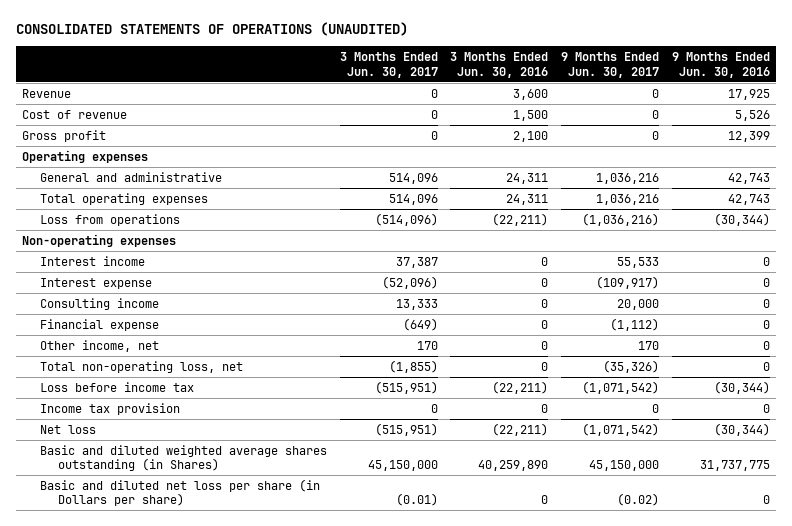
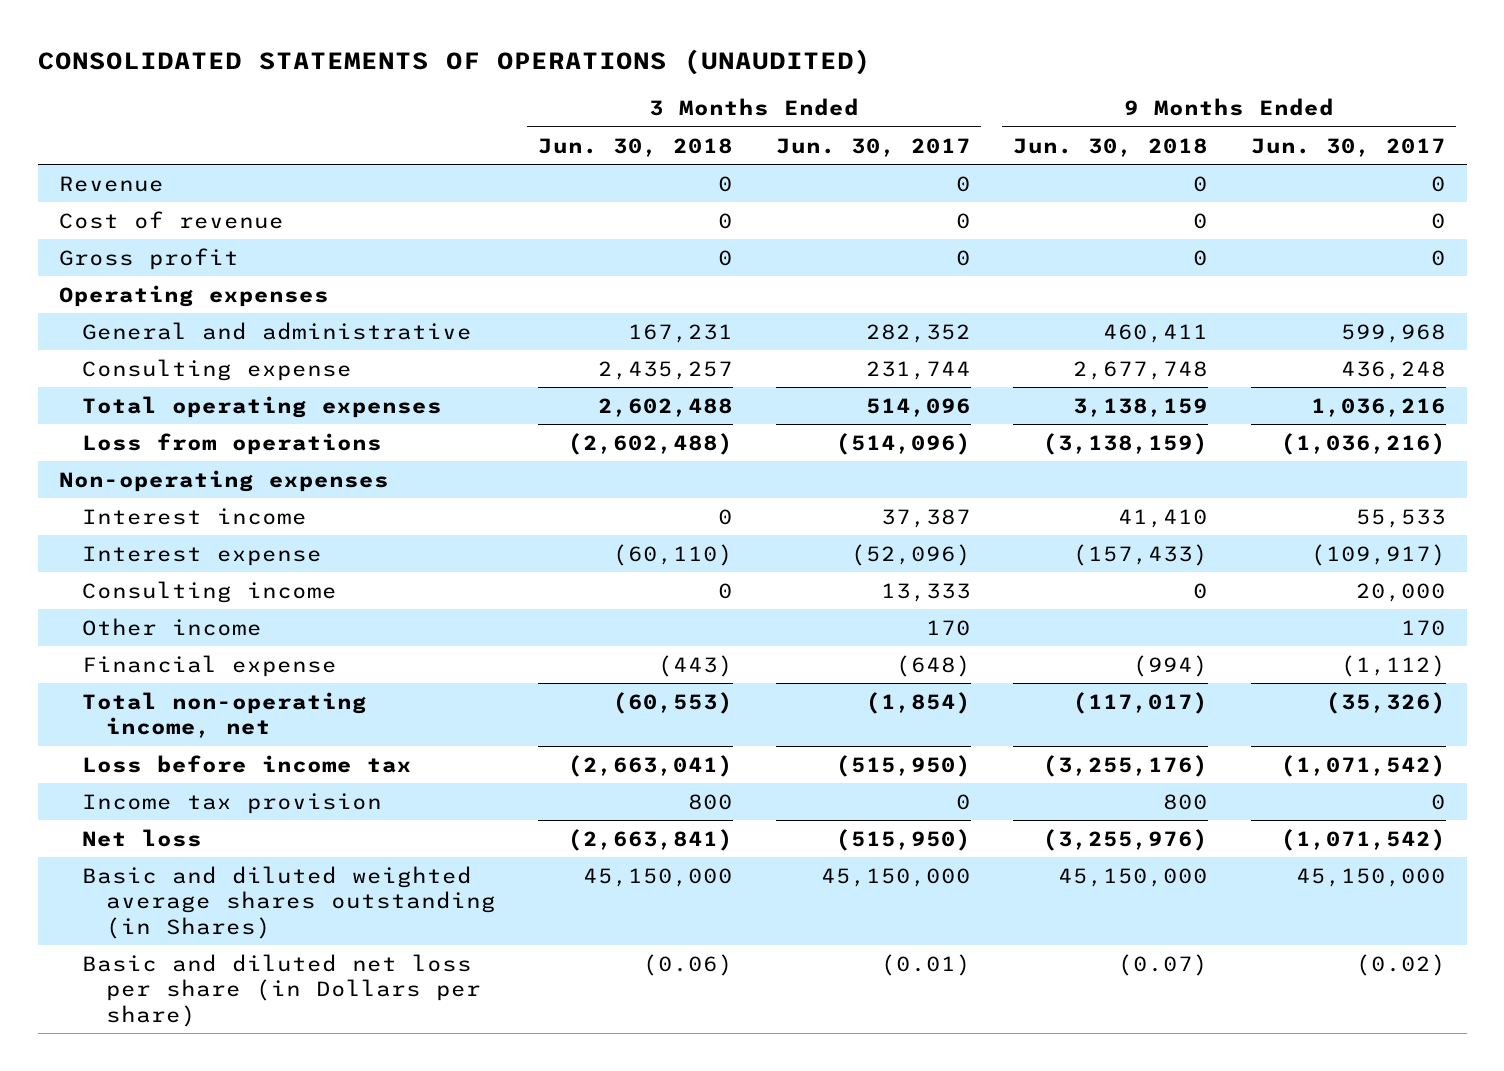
- | 3 Months Ended Jun. 30, 2017 | 3 Months Ended Jun. 30, 2016 | 9 Months Ended Jun. 30, 2017 | 9 Months Ended Jun. 30, 2016
+ | 3 Months Ended Jun. 30, 2018 | 3 Months Ended Jun. 30, 2017 | 9 Months Ended Jun. 30, 2018 | 9 Months Ended Jun. 30, 2017
- General and administrative | 514,096 | 24,311 | 1,036,216 | 42,743
+ General and administrative | 167,231 | 282,352 | 460,411 | 599,968
+ Consulting expense | 2,435,257 | 231,744 | 2,677,748 | 436,248
- Financial expense | (649) | 0 | (1,112) | 0
- Other income, net | 170 | 0 | 170 | 0
- Total non-operating loss, net | (1,855) | 0 | (35,326) | 0
- Loss before income tax | (515,951) | (22,211) | (1,071,542) | (30,344)
+ Other income | | 170 | | 170
+ Financial expense | (443) | (648) | (994) | (1,112)
+ Total non-operating income, net | (60,553) | (1,854) | (117,017) | (35,326)
+ Loss before income tax | (2,663,041) | (515,950) | (3,255,176) | (1,071,542)
- Net loss | (515,951) | (22,211) | (1,071,542) | (30,344)
+ Net loss | (2,663,841) | (515,950) | (3,255,976) | (1,071,542)

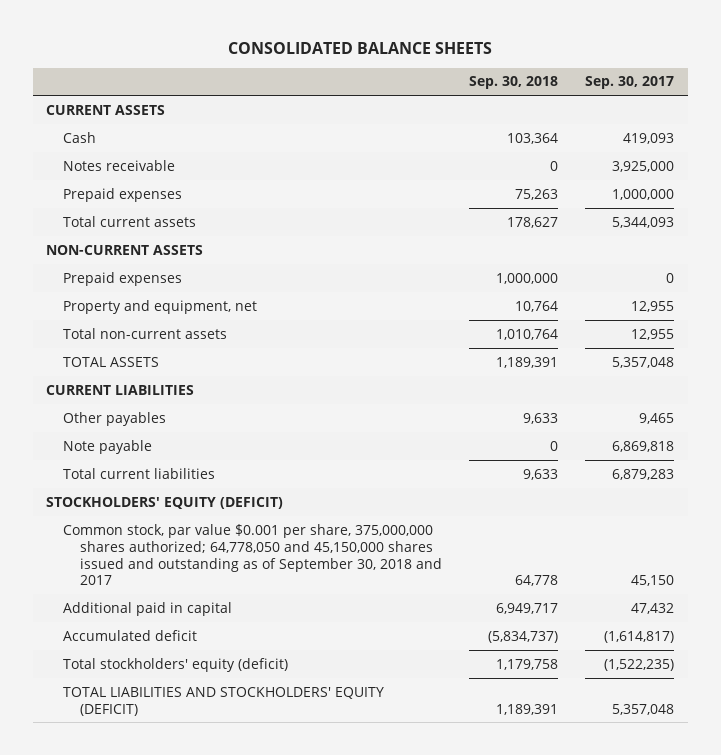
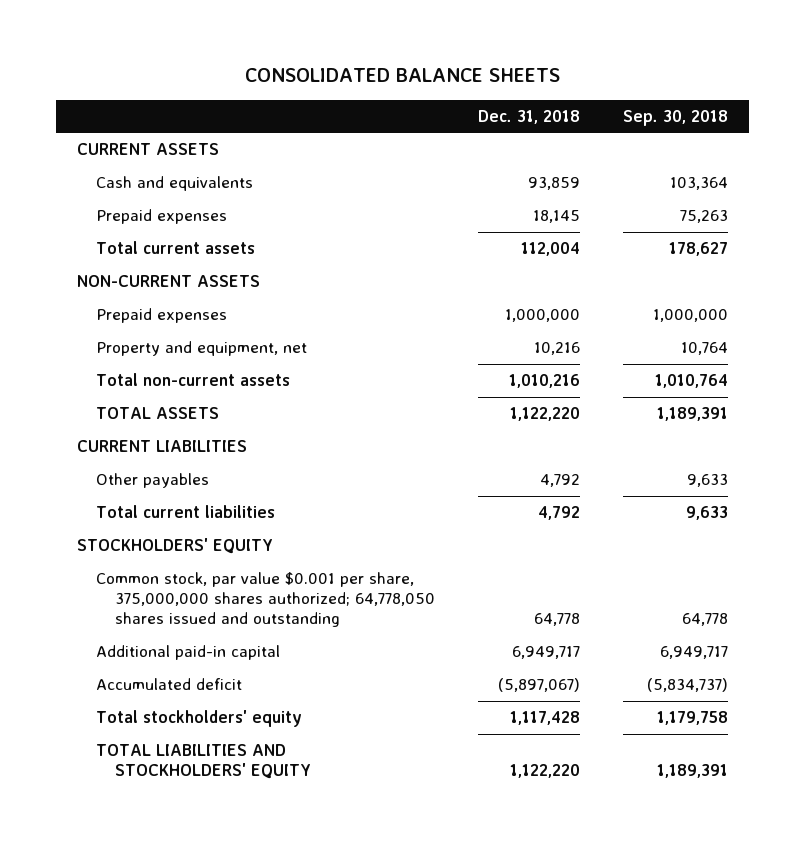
- | Sep. 30, 2018 | Sep. 30, 2017
+ | Dec. 31, 2018 | Sep. 30, 2018
- Cash | 103,364 | 419,093
- Notes receivable | 0 | 3,925,000
+ Cash and equivalents | 93,859 | 103,364
- Note payable | 0 | 6,869,818
- STOCKHOLDERS' EQUITY (DEFICIT)
- Common stock, par value $0.001 per share, 375,000,000 shares authorized; 64,778,050 and 45,150,000 shares issued and outstanding as of September 30, 2018 and 2017 | 64,778 | 45,150
- Additional paid in capital | 6,949,717 | 47,432
+ STOCKHOLDERS' EQUITY
+ Common stock, par value $0.001 per share, 375,000,000 shares authorized; 64,778,050 shares issued and outstanding | 64,778 | 64,778
+ Additional paid-in capital | 6,949,717 | 6,949,717
- Total stockholders' equity (deficit) | 1,179,758 | (1,522,235)
- TOTAL LIABILITIES AND STOCKHOLDERS' EQUITY (DEFICIT) | 1,189,391 | 5,357,048
+ Total stockholders' equity | 1,117,428 | 1,179,758
+ TOTAL LIABILITIES AND STOCKHOLDERS' EQUITY | 1,122,220 | 1,189,391

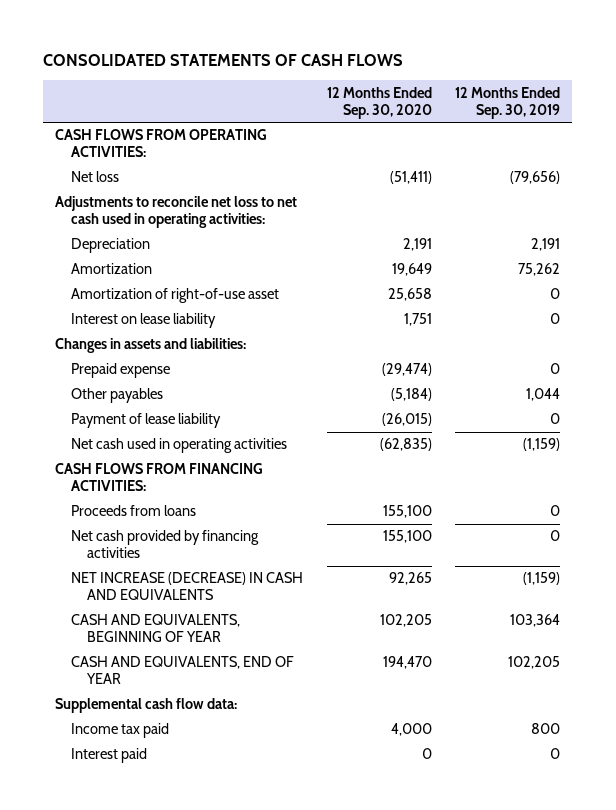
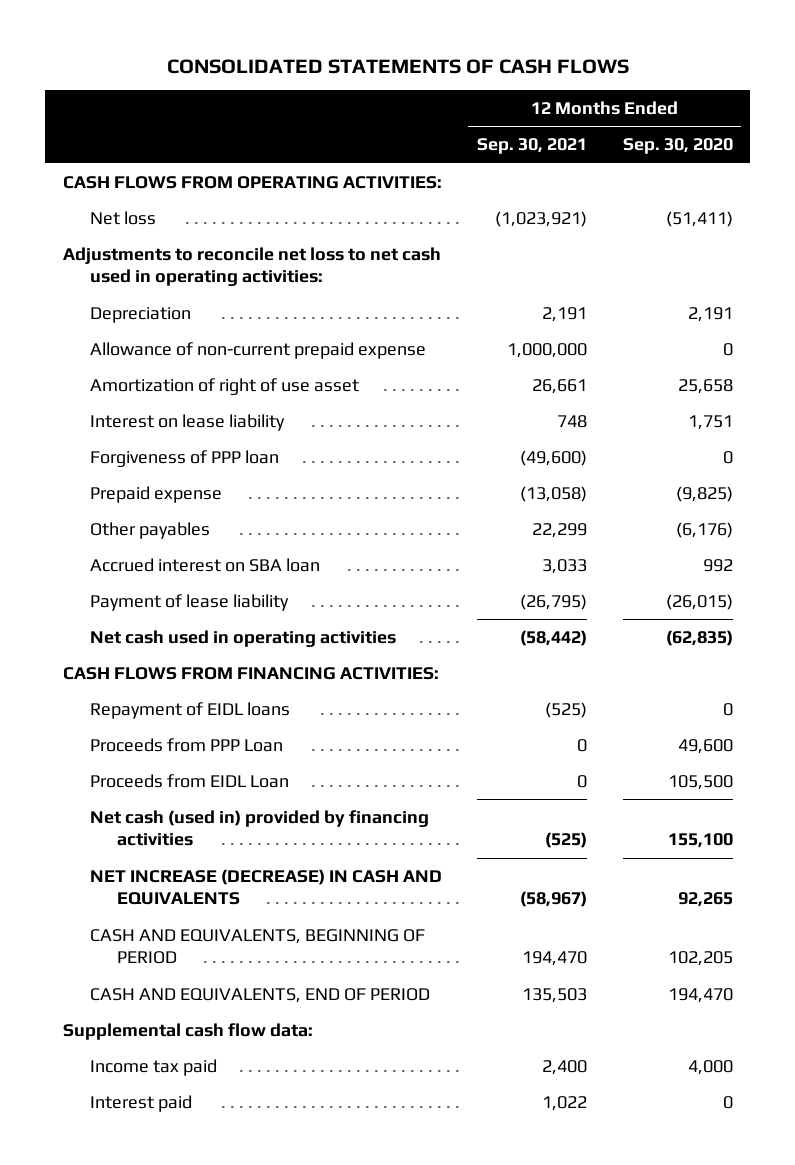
- | 12 Months Ended Sep. 30, 2020 | 12 Months Ended Sep. 30, 2019
+ | 12 Months Ended Sep. 30, 2021 | 12 Months Ended Sep. 30, 2020
- Amortization | 19,649 | 75,262
- Amortization of right-of-use asset | 25,658 | 0
+ Allowance of non-current prepaid expense | 1,000,000 | 0
+ Amortization of right of use asset | 26,661 | 25,658
- Changes in assets and liabilities:
- Prepaid expense | (29,474) | 0
- Other payables | (5,184) | 1,044
+ Forgiveness of PPP loan | (49,600) | 0
+ Prepaid expense | (13,058) | (9,825)
+ Other payables | 22,299 | (6,176)
+ Accrued interest on SBA loan | 3,033 | 992
- Proceeds from loans | 155,100 | 0
- Net cash provided by financing activities | 155,100 | 0
+ Repayment of EIDL loans | (525) | 0
+ Proceeds from PPP Loan | 0 | 49,600
+ Proceeds from EIDL Loan | 0 | 105,500
+ Net cash (used in) provided by financing activities | (525) | 155,100
- CASH AND EQUIVALENTS, BEGINNING OF YEAR | 102,205 | 103,364
- CASH AND EQUIVALENTS, END OF YEAR | 194,470 | 102,205
+ CASH AND EQUIVALENTS, BEGINNING OF PERIOD | 194,470 | 102,205
+ CASH AND EQUIVALENTS, END OF PERIOD | 135,503 | 194,470

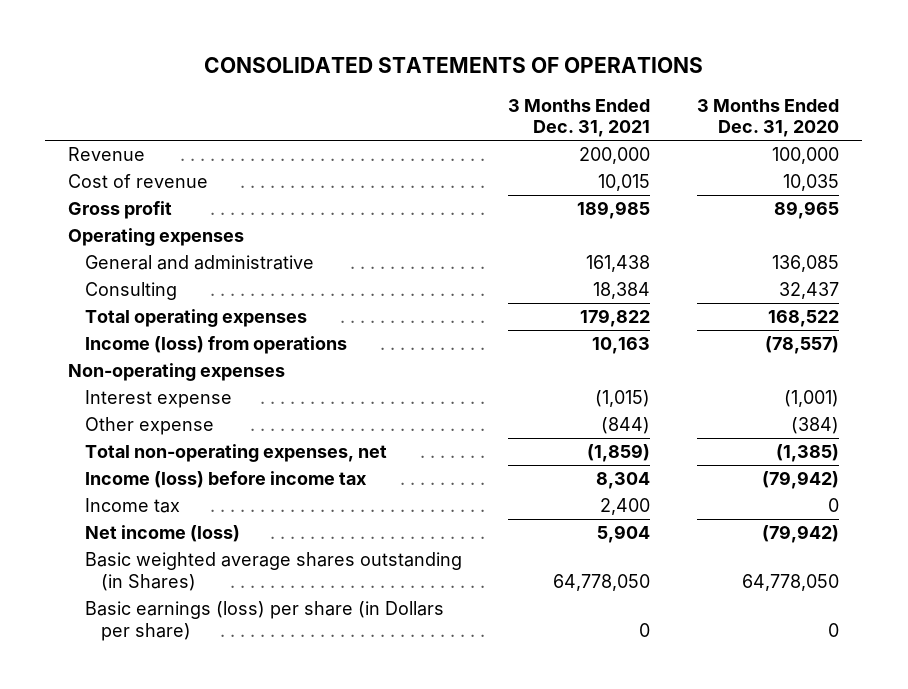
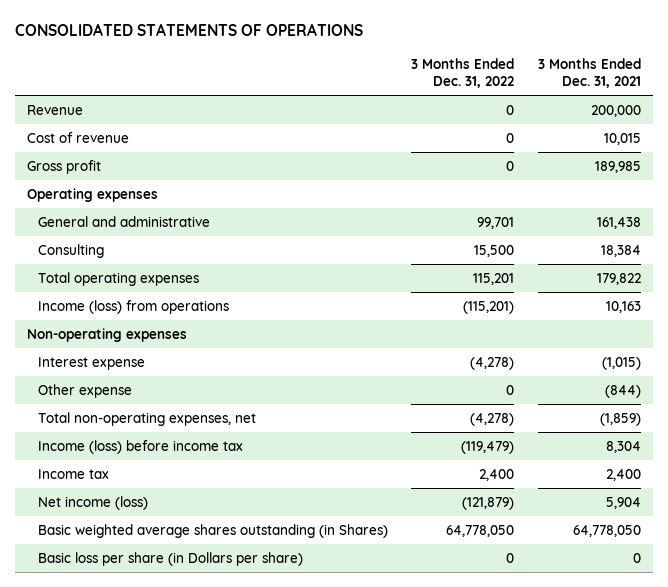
- | 3 Months Ended Dec. 31, 2021 | 3 Months Ended Dec. 31, 2020
+ | 3 Months Ended Dec. 31, 2022 | 3 Months Ended Dec. 31, 2021
- Basic earnings (loss) per share (in Dollars per share) | 0 | 0
+ Basic loss per share (in Dollars per share) | 0 | 0

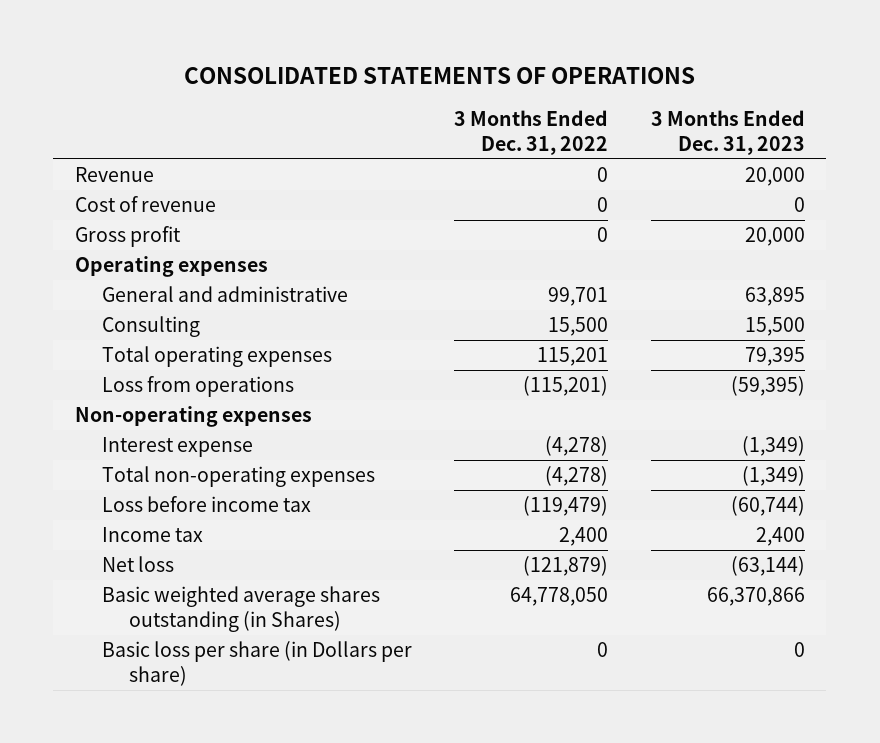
- | 3 Months Ended Dec. 31, 2022 | 3 Months Ended Dec. 31, 2021
+ | 3 Months Ended Dec. 31, 2022 | 3 Months Ended Dec. 31, 2023
- Income (loss) from operations | (115,201) | 10,163
+ Loss from operations | (115,201) | (59,395)
- Other expense | 0 | (844)
- Total non-operating expenses, net | (4,278) | (1,859)
- Income (loss) before income tax | (119,479) | 8,304
+ Total non-operating expenses | (4,278) | (1,349)
+ Loss before income tax | (119,479) | (60,744)
- Net income (loss) | (121,879) | 5,904
+ Net loss | (121,879) | (63,144)

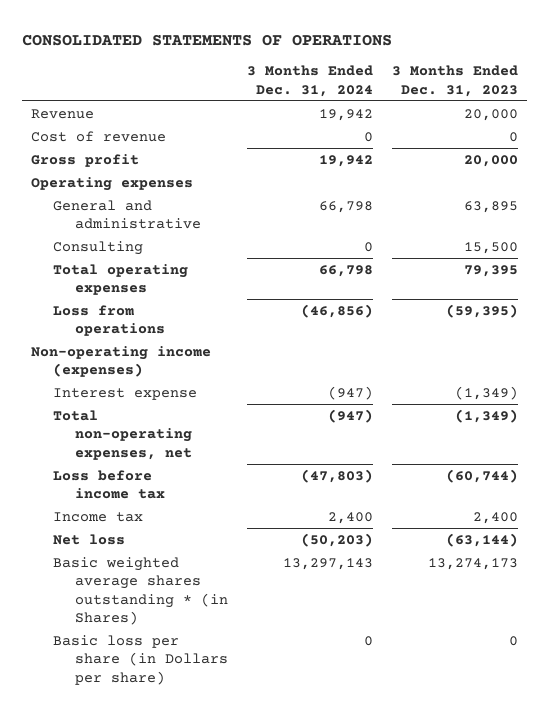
- | 3 Months Ended Dec. 31, 2022 | 3 Months Ended Dec. 31, 2023
+ | 3 Months Ended Dec. 31, 2024 | 3 Months Ended Dec. 31, 2023
- Non-operating expenses
+ Non-operating income (expenses)
- Total non-operating expenses | (4,278) | (1,349)
+ Total non-operating expenses, net | (947) | (1,349)
- Basic weighted average shares outstanding (in Shares) | 64,778,050 | 66,370,866
+ Basic weighted average shares outstanding * (in Shares) | 13,297,143 | 13,274,173

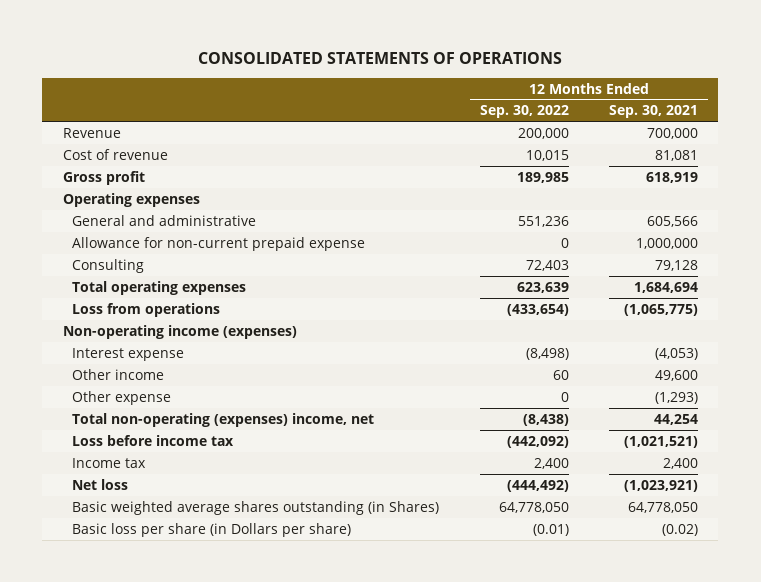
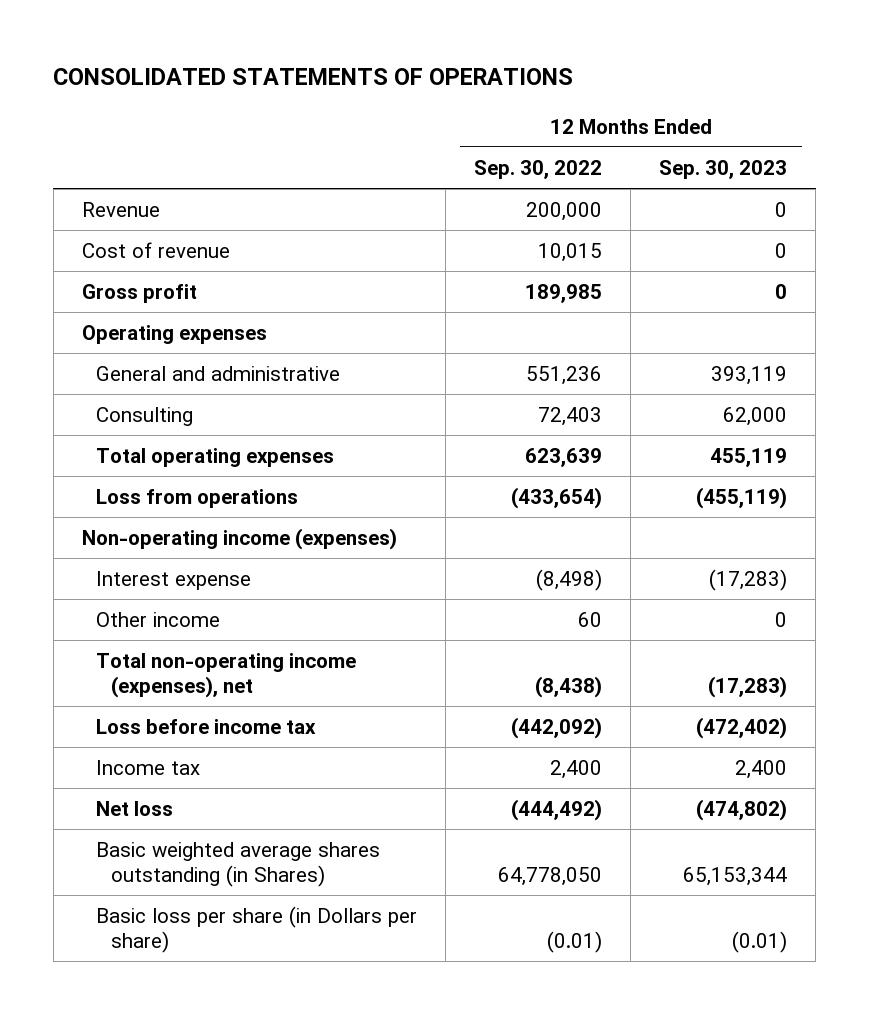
- | 12 Months Ended Sep. 30, 2022 | 12 Months Ended Sep. 30, 2021
+ | 12 Months Ended Sep. 30, 2022 | 12 Months Ended Sep. 30, 2023
- Allowance for non-current prepaid expense | 0 | 1,000,000
- Other expense | 0 | (1,293)
- Total non-operating (expenses) income, net | (8,438) | 44,254
+ Total non-operating income (expenses), net | (8,438) | (17,283)

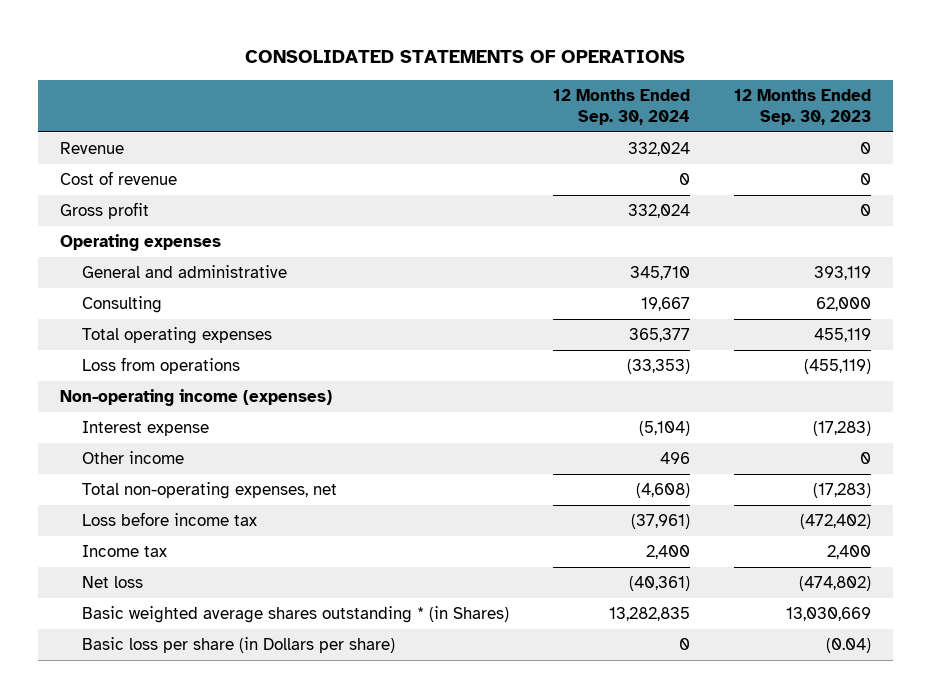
- | 12 Months Ended Sep. 30, 2022 | 12 Months Ended Sep. 30, 2023
+ | 12 Months Ended Sep. 30, 2024 | 12 Months Ended Sep. 30, 2023
- Total non-operating income (expenses), net | (8,438) | (17,283)
+ Total non-operating expenses, net | (4,608) | (17,283)
- Basic weighted average shares outstanding (in Shares) | 64,778,050 | 65,153,344
- Basic loss per share (in Dollars per share) | (0.01) | (0.01)
+ Basic weighted average shares outstanding * (in Shares) | 13,282,835 | 13,030,669
+ Basic loss per share (in Dollars per share) | 0 | (0.04)

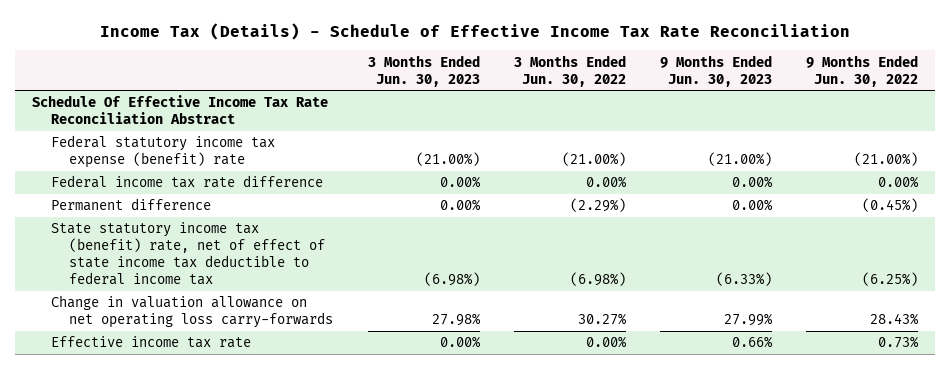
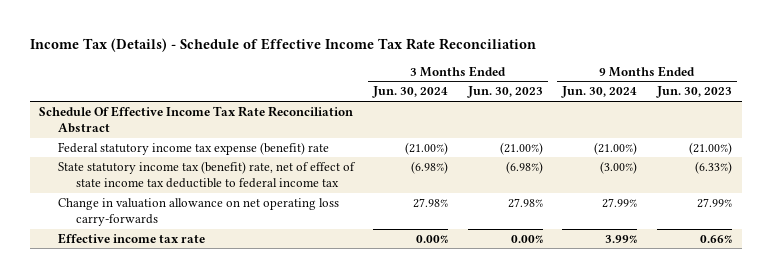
- | 3 Months Ended Jun. 30, 2023 | 3 Months Ended Jun. 30, 2022 | 9 Months Ended Jun. 30, 2023 | 9 Months Ended Jun. 30, 2022
+ | 3 Months Ended Jun. 30, 2024 | 3 Months Ended Jun. 30, 2023 | 9 Months Ended Jun. 30, 2024 | 9 Months Ended Jun. 30, 2023
- Federal income tax rate difference | 0.00% | 0.00% | 0.00% | 0.00%
- Permanent difference | 0.00% | (2.29%) | 0.00% | (0.45%)

